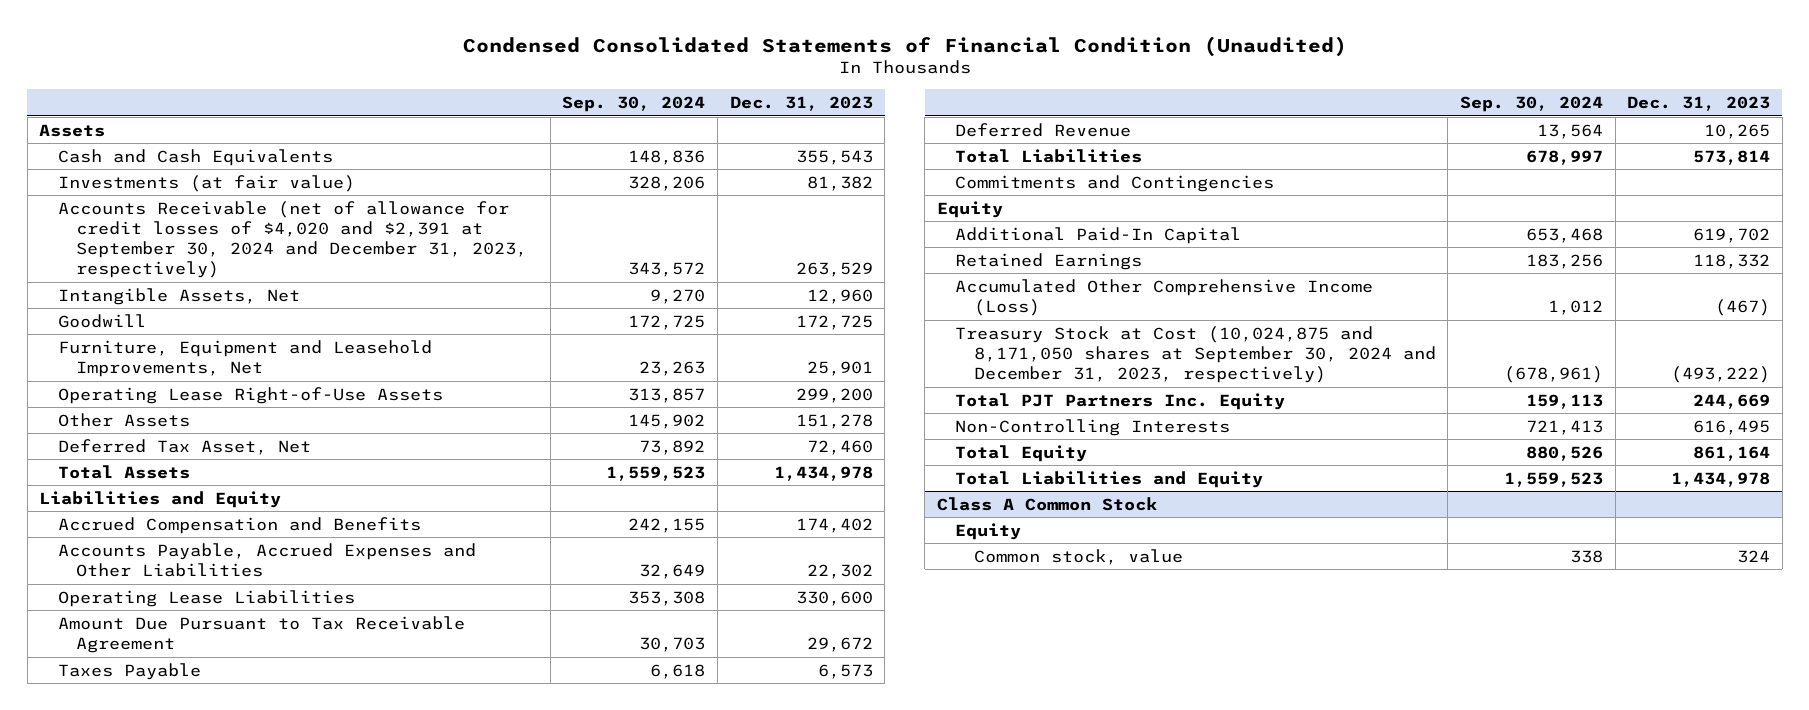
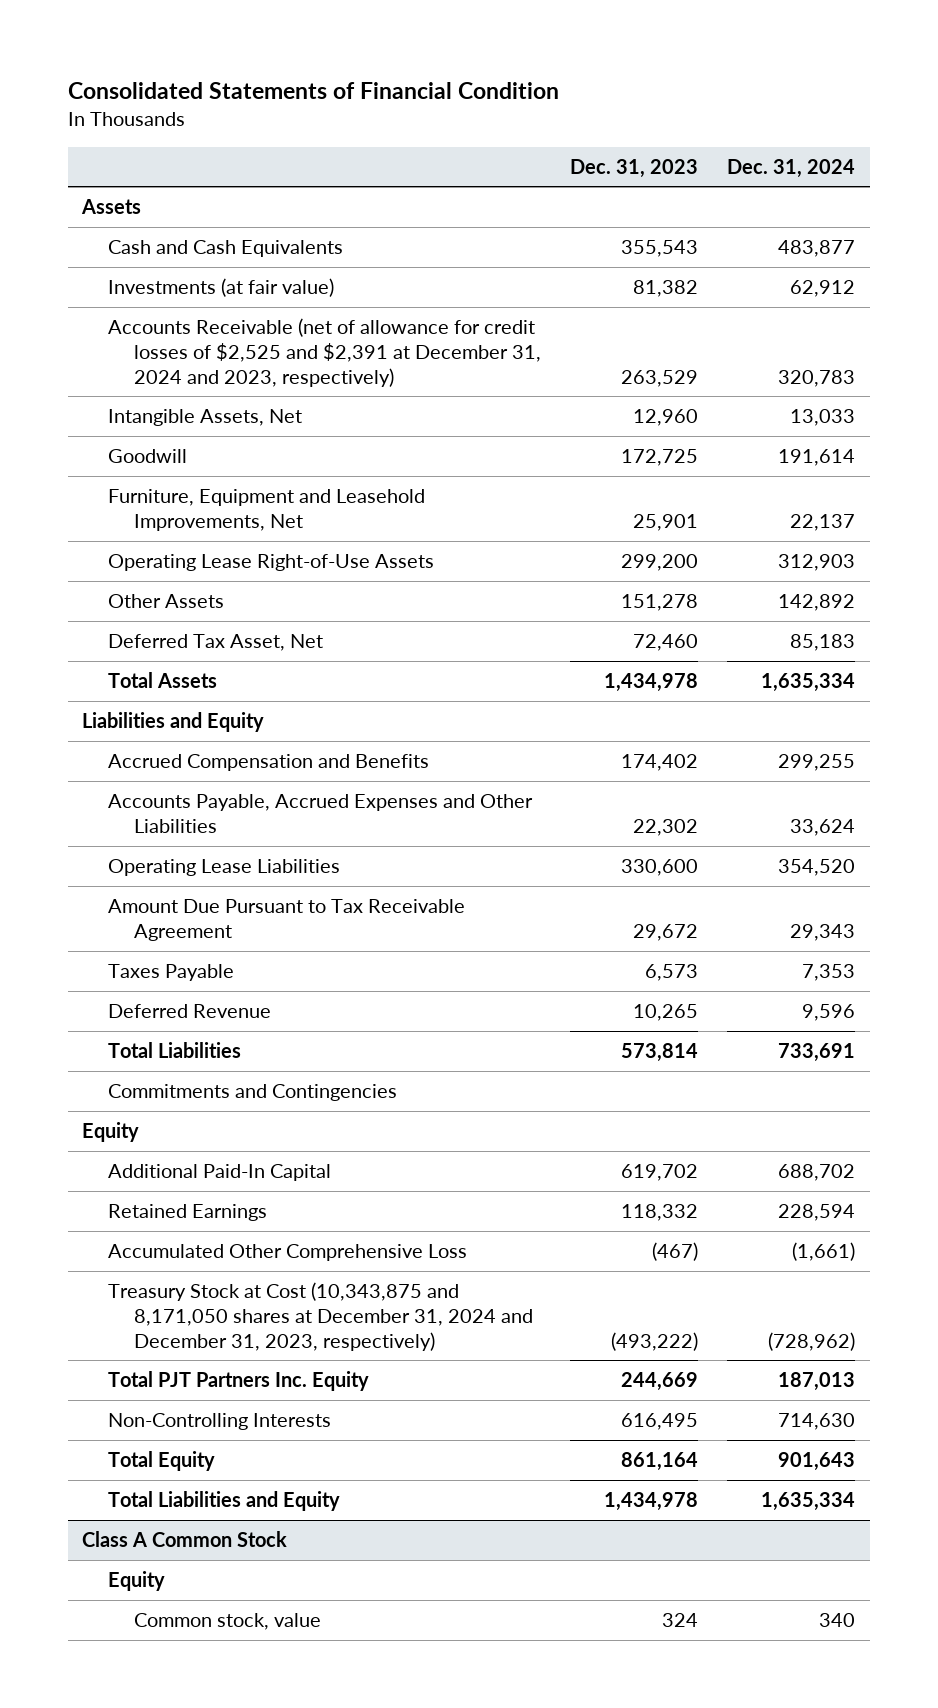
- Condensed Consolidated Statements of Financial Condition (Unaudited)
+ Consolidated Statements of Financial Condition
- | Sep. 30, 2024 | Dec. 31, 2023
+ | Dec. 31, 2023 | Dec. 31, 2024
- Accounts Receivable (net of allowance for credit losses of $4,020 and $2,391 at September 30, 2024 and December 31, 2023, respectively) | 343,572 | 263,529
+ Accounts Receivable (net of allowance for credit losses of $2,525 and $2,391 at December 31, 2024 and 2023, respectively) | 263,529 | 320,783
- Accumulated Other Comprehensive Income (Loss) | 1,012 | (467)
- Treasury Stock at Cost (10,024,875 and 8,171,050 shares at September 30, 2024 and December 31, 2023, respectively) | (678,961) | (493,222)
+ Accumulated Other Comprehensive Loss | (467) | (1,661)
+ Treasury Stock at Cost (10,343,875 and 8,171,050 shares at December 31, 2024 and December 31, 2023, respectively) | (493,222) | (728,962)

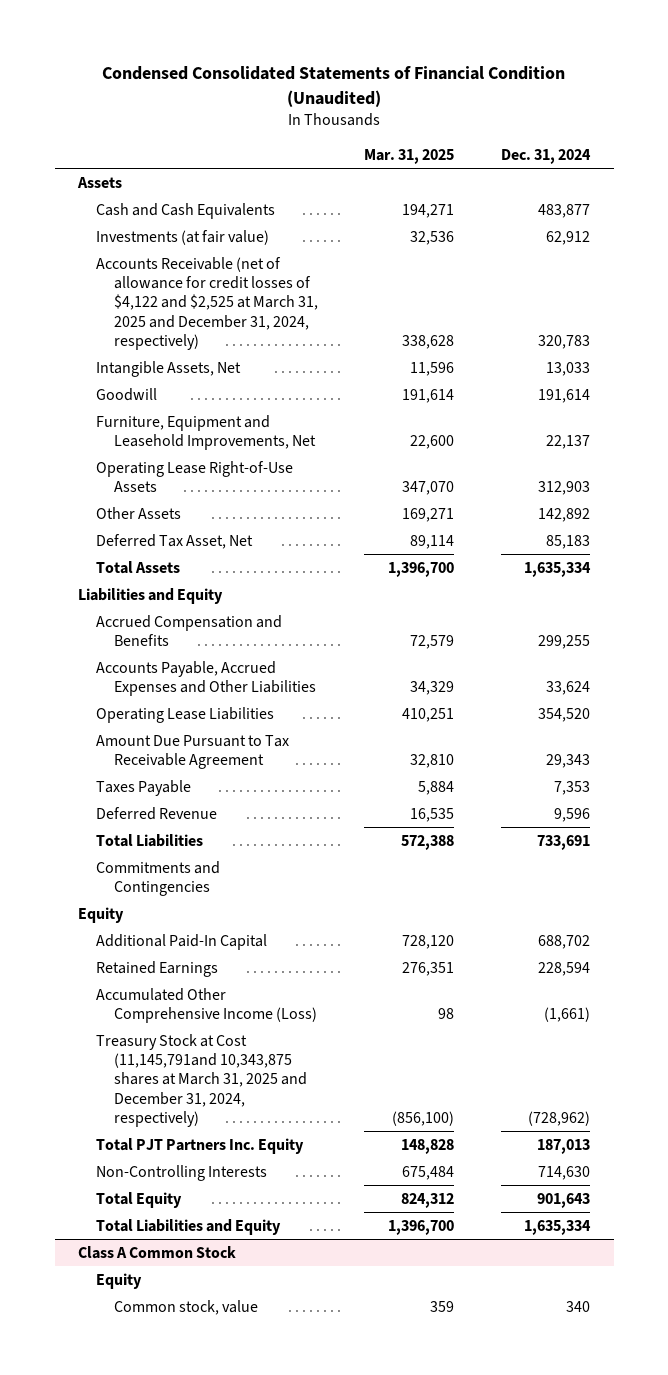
- Consolidated Statements of Financial Condition
+ Condensed Consolidated Statements of Financial Condition (Unaudited)
- | Dec. 31, 2023 | Dec. 31, 2024
+ | Mar. 31, 2025 | Dec. 31, 2024
- Accounts Receivable (net of allowance for credit losses of $2,525 and $2,391 at December 31, 2024 and 2023, respectively) | 263,529 | 320,783
+ Accounts Receivable (net of allowance for credit losses of $4,122 and $2,525 at March 31, 2025 and December 31, 2024, respectively) | 338,628 | 320,783
- Accumulated Other Comprehensive Loss | (467) | (1,661)
- Treasury Stock at Cost (10,343,875 and 8,171,050 shares at December 31, 2024 and December 31, 2023, respectively) | (493,222) | (728,962)
+ Accumulated Other Comprehensive Income (Loss) | 98 | (1,661)
+ Treasury Stock at Cost (11,145,791and 10,343,875 shares at March 31, 2025 and December 31, 2024, respectively) | (856,100) | (728,962)

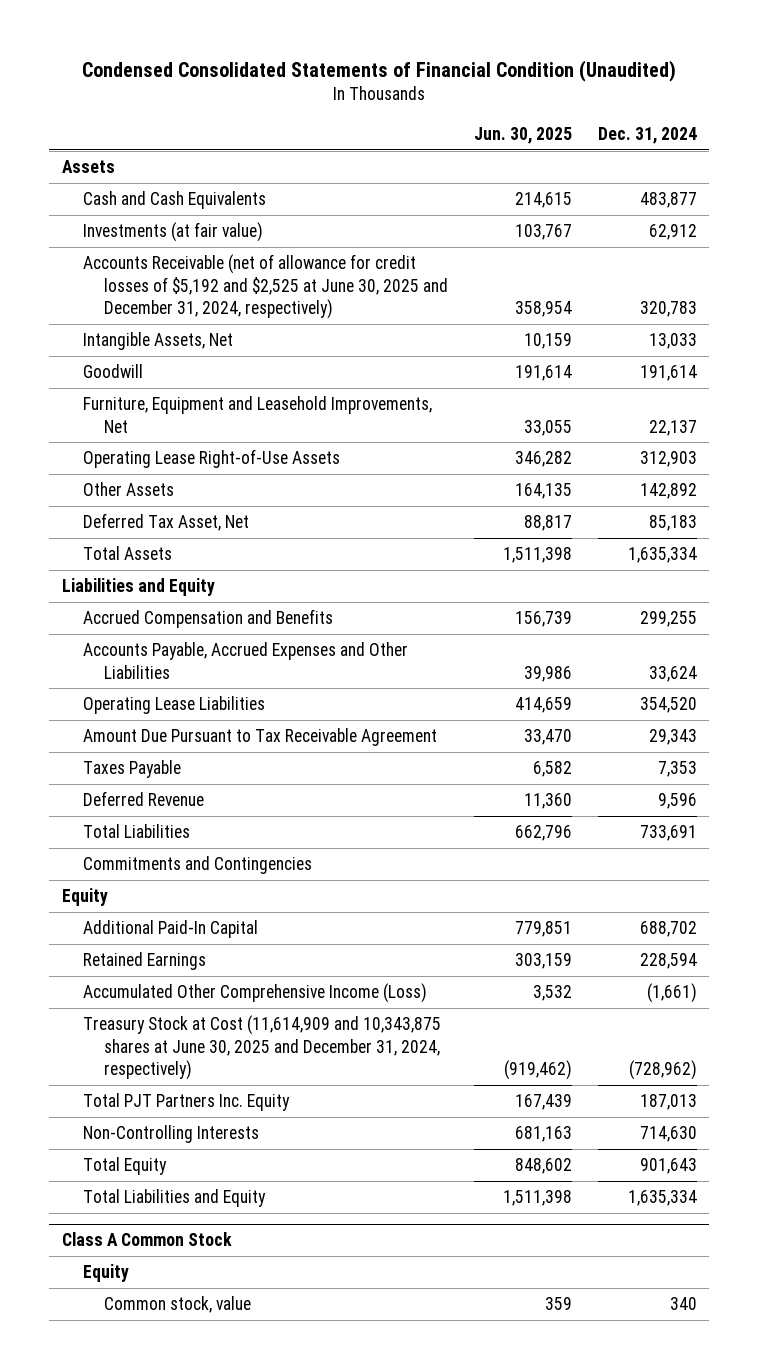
- | Mar. 31, 2025 | Dec. 31, 2024
+ | Jun. 30, 2025 | Dec. 31, 2024
- Accounts Receivable (net of allowance for credit losses of $4,122 and $2,525 at March 31, 2025 and December 31, 2024, respectively) | 338,628 | 320,783
+ Accounts Receivable (net of allowance for credit losses of $5,192 and $2,525 at June 30, 2025 and December 31, 2024, respectively) | 358,954 | 320,783
- Treasury Stock at Cost (11,145,791and 10,343,875 shares at March 31, 2025 and December 31, 2024, respectively) | (856,100) | (728,962)
+ Treasury Stock at Cost (11,614,909 and 10,343,875 shares at June 30, 2025 and December 31, 2024, respectively) | (919,462) | (728,962)

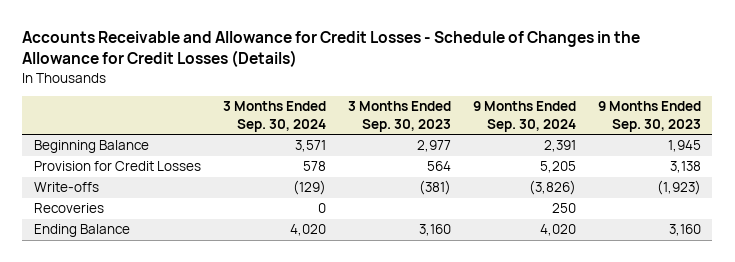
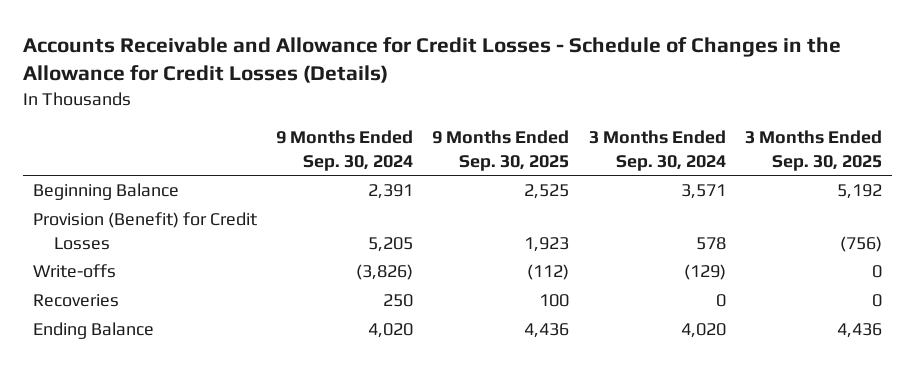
- | 3 Months Ended Sep. 30, 2024 | 3 Months Ended Sep. 30, 2023 | 9 Months Ended Sep. 30, 2024 | 9 Months Ended Sep. 30, 2023
+ | 9 Months Ended Sep. 30, 2024 | 9 Months Ended Sep. 30, 2025 | 3 Months Ended Sep. 30, 2024 | 3 Months Ended Sep. 30, 2025
- Provision for Credit Losses | 578 | 564 | 5,205 | 3,138
+ Provision (Benefit) for Credit Losses | 5,205 | 1,923 | 578 | (756)

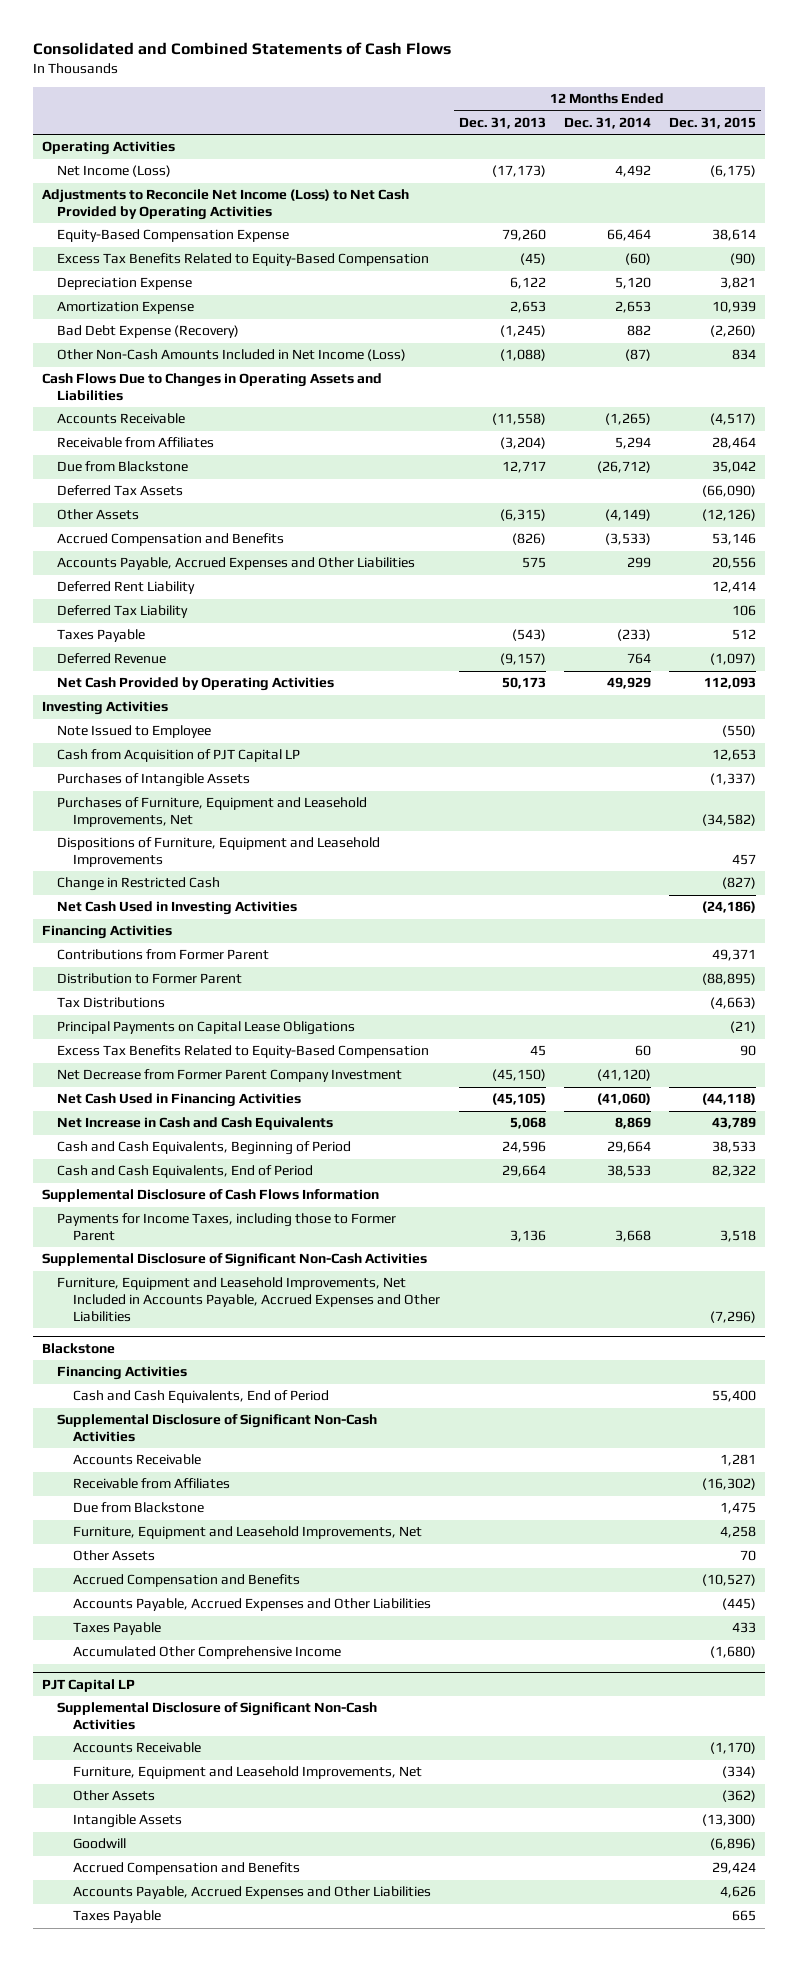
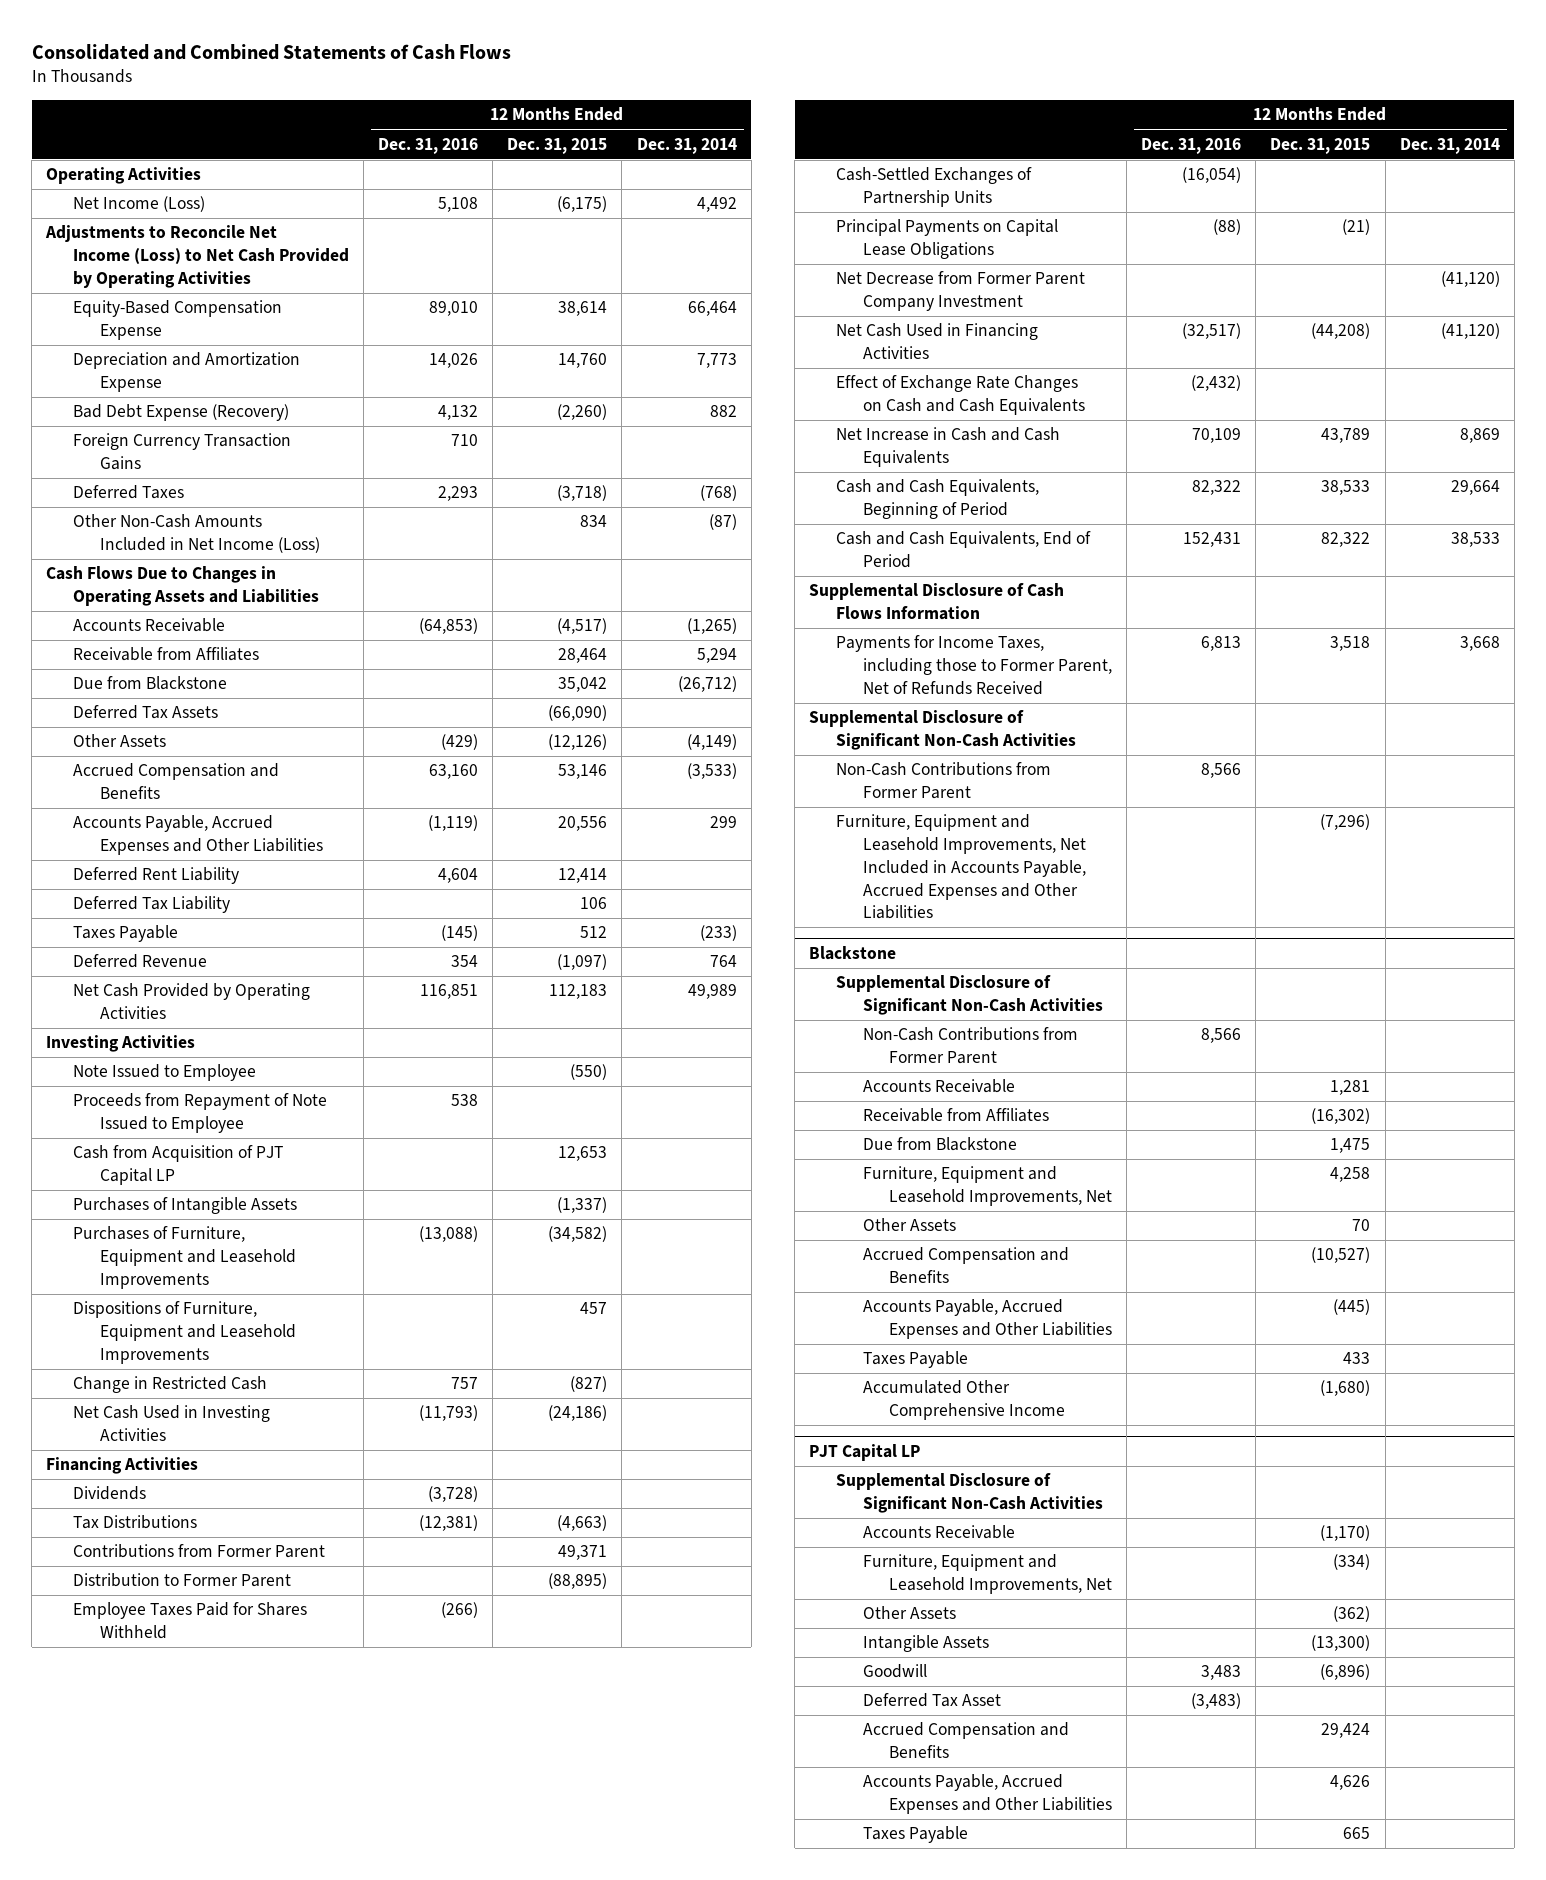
- | 12 Months Ended Dec. 31, 2013 | 12 Months Ended Dec. 31, 2014 | 12 Months Ended Dec. 31, 2015
+ | 12 Months Ended Dec. 31, 2016 | 12 Months Ended Dec. 31, 2015 | 12 Months Ended Dec. 31, 2014
- Excess Tax Benefits Related to Equity-Based Compensation | (45) | (60) | (90)
- Depreciation Expense | 6,122 | 5,120 | 3,821
- Amortization Expense | 2,653 | 2,653 | 10,939
+ Depreciation and Amortization Expense | 14,026 | 14,760 | 7,773
+ Foreign Currency Transaction Gains | 710 | |
+ Deferred Taxes | 2,293 | (3,718) | (768)
- Net Cash Provided by Operating Activities | 50,173 | 49,929 | 112,093
+ Net Cash Provided by Operating Activities | 116,851 | 112,183 | 49,989
+ Proceeds from Repayment of Note Issued to Employee | 538 | |
- Purchases of Furniture, Equipment and Leasehold Improvements, Net | | | (34,582)
+ Purchases of Furniture, Equipment and Leasehold Improvements | (13,088) | (34,582) |
+ Dividends | (3,728) | |
moved up: Tax Distributions | (12,381) | (4,663) |
+ Employee Taxes Paid for Shares Withheld | (266) | |
+ Cash-Settled Exchanges of Partnership Units | (16,054) | |
- Excess Tax Benefits Related to Equity-Based Compensation | 45 | 60 | 90
- Net Cash Used in Financing Activities | (45,105) | (41,060) | (44,118)
+ Net Cash Used in Financing Activities | (32,517) | (44,208) | (41,120)
+ Effect of Exchange Rate Changes on Cash and Cash Equivalents | (2,432) | |
- Payments for Income Taxes, including those to Former Parent | 3,136 | 3,668 | 3,518
+ Payments for Income Taxes, including those to Former Parent, Net of Refunds Received | 6,813 | 3,518 | 3,668
+ Non-Cash Contributions from Former Parent | 8,566 | |
@ Blackstone
- Financing Activities
- Cash and Cash Equivalents, End of Period | | | 55,400
+ Non-Cash Contributions from Former Parent | 8,566 | |
@ PJT Capital LP
+ Deferred Tax Asset | (3,483) | |

